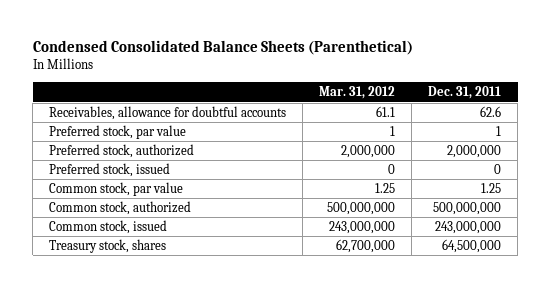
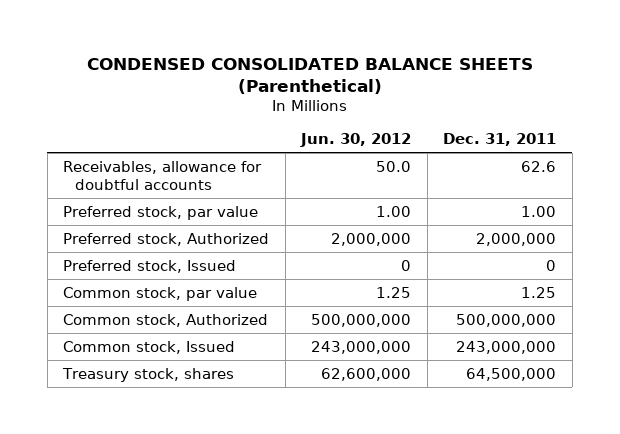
- Condensed Consolidated Balance Sheets (Parenthetical)
+ CONDENSED CONSOLIDATED BALANCE SHEETS (Parenthetical)
- | Mar. 31, 2012 | Dec. 31, 2011
+ | Jun. 30, 2012 | Dec. 31, 2011
- Preferred stock, par value | 1 | 1
- Preferred stock, authorized | 2,000,000 | 2,000,000
- Preferred stock, issued | 0 | 0
+ Preferred stock, par value | 1.00 | 1.00
+ Preferred stock, Authorized | 2,000,000 | 2,000,000
+ Preferred stock, Issued | 0 | 0
- Common stock, authorized | 500,000,000 | 500,000,000
- Common stock, issued | 243,000,000 | 243,000,000
+ Common stock, Authorized | 500,000,000 | 500,000,000
+ Common stock, Issued | 243,000,000 | 243,000,000

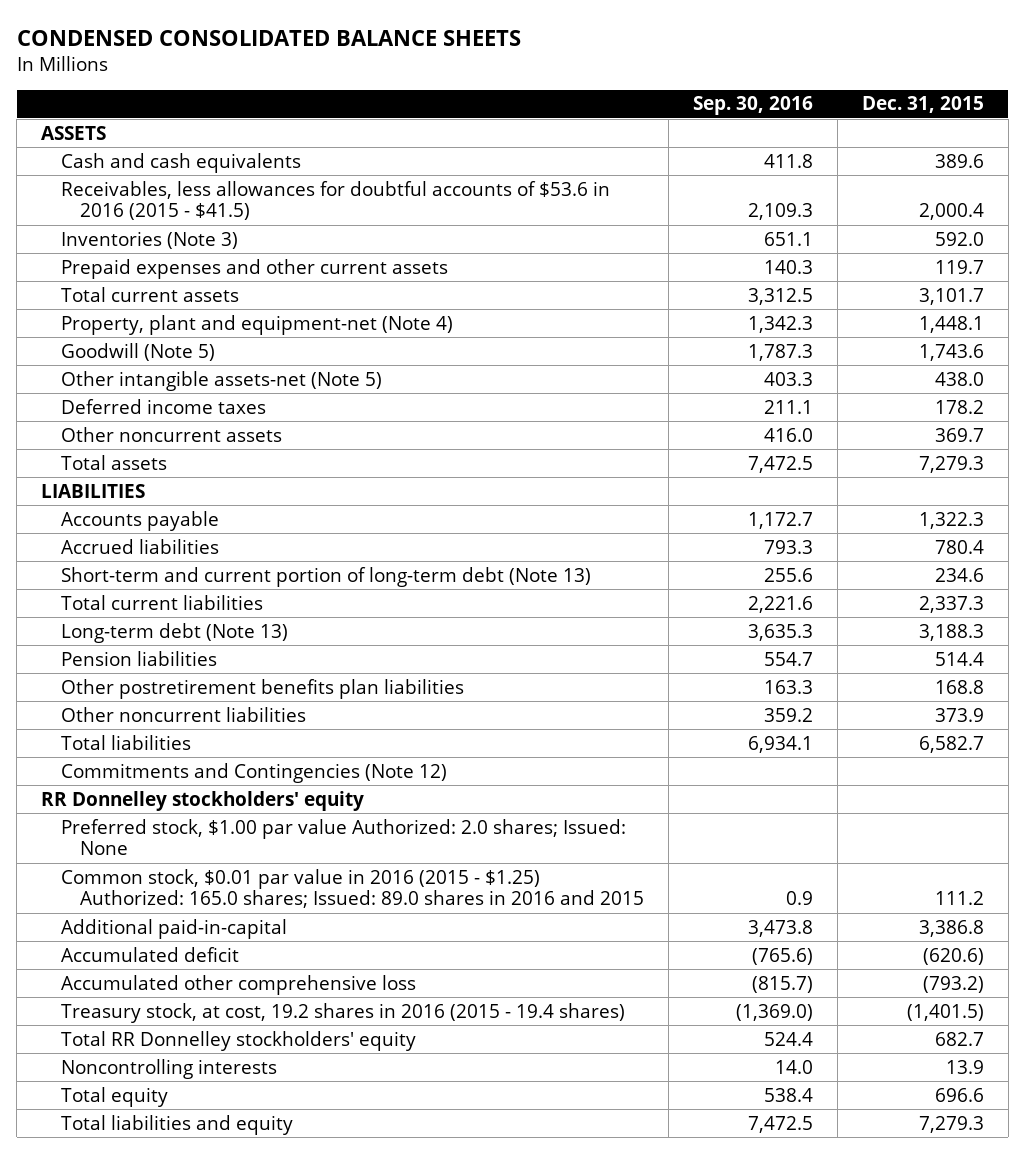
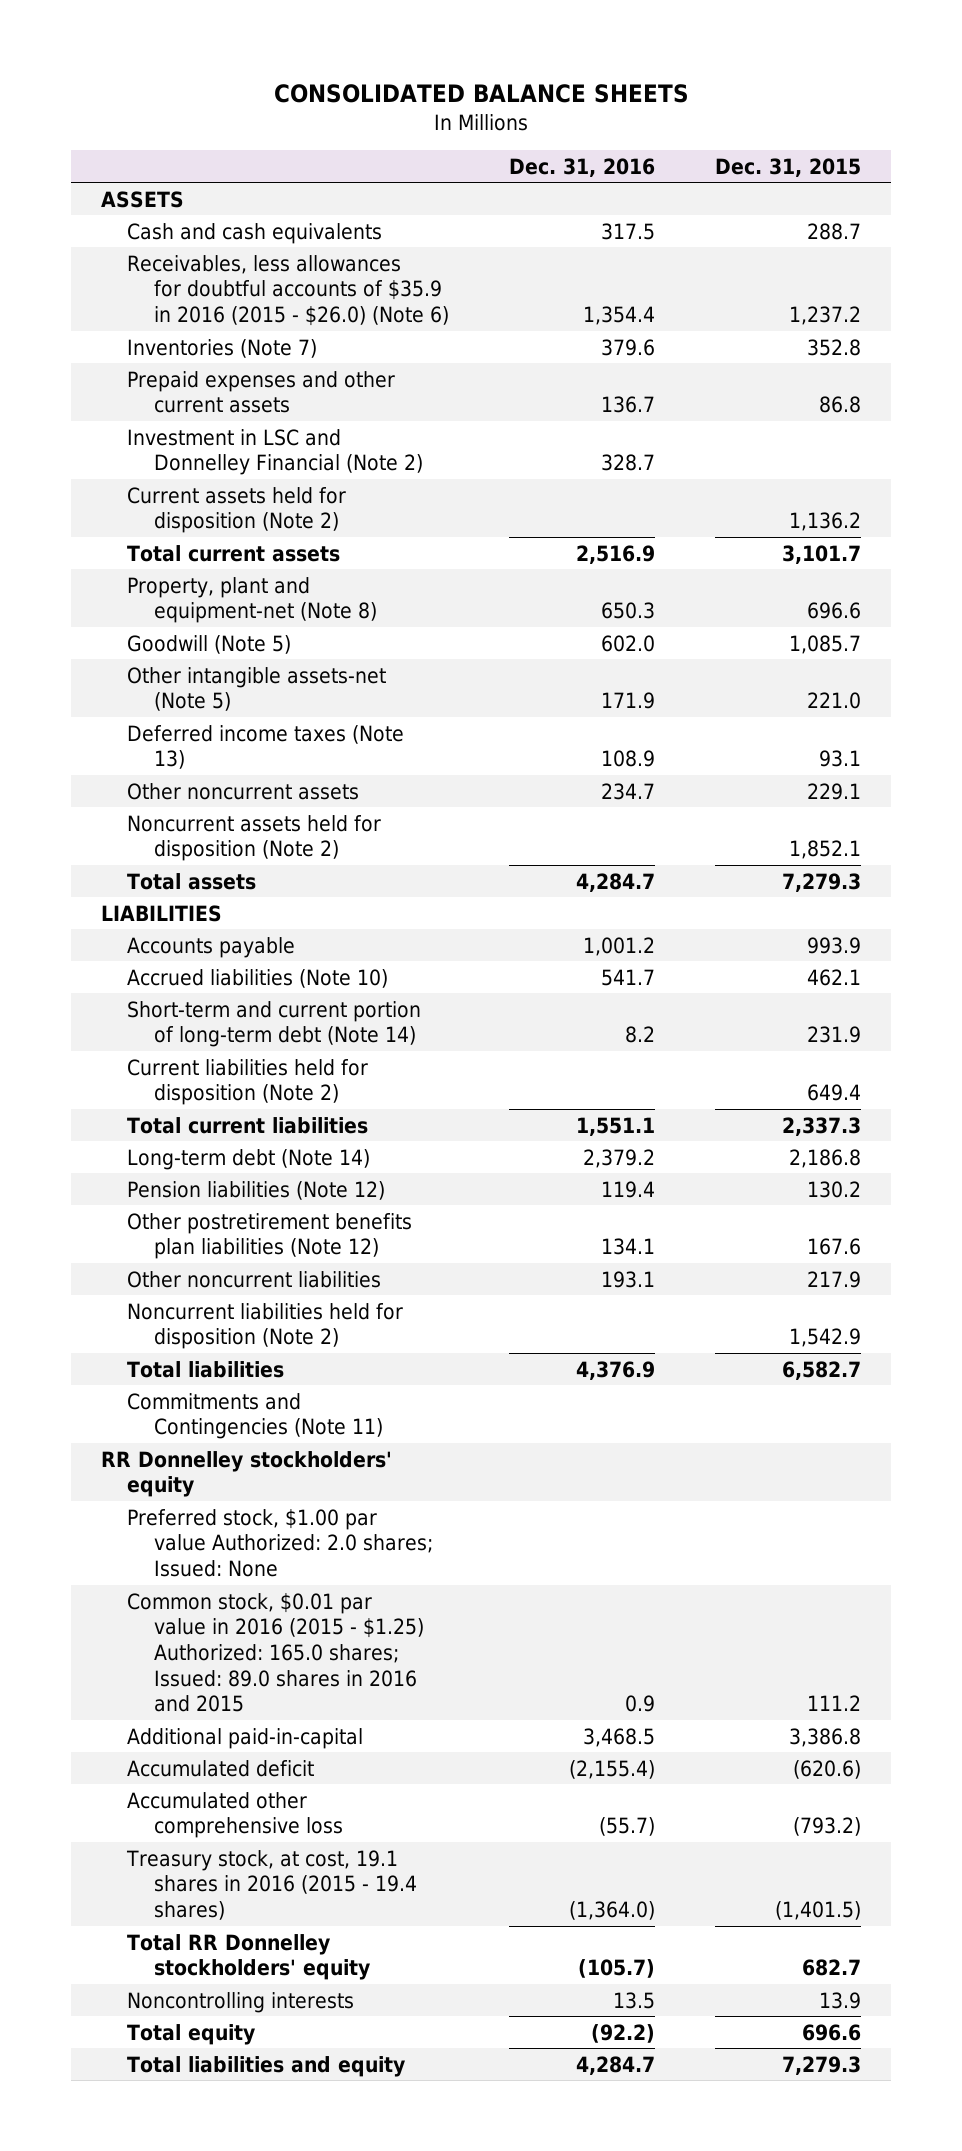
- CONDENSED CONSOLIDATED BALANCE SHEETS
+ CONSOLIDATED BALANCE SHEETS
- | Sep. 30, 2016 | Dec. 31, 2015
+ | Dec. 31, 2016 | Dec. 31, 2015
- Cash and cash equivalents | 411.8 | 389.6
- Receivables, less allowances for doubtful accounts of $53.6 in 2016 (2015 - $41.5) | 2,109.3 | 2,000.4
- Inventories (Note 3) | 651.1 | 592.0
- Prepaid expenses and other current assets | 140.3 | 119.7
+ Cash and cash equivalents | 317.5 | 288.7
+ Receivables, less allowances for doubtful accounts of $35.9 in 2016 (2015 - $26.0) (Note 6) | 1,354.4 | 1,237.2
+ Inventories (Note 7) | 379.6 | 352.8
+ Prepaid expenses and other current assets | 136.7 | 86.8
+ Investment in LSC and Donnelley Financial (Note 2) | 328.7 |
+ Current assets held for disposition (Note 2) | | 1,136.2
- Property, plant and equipment-net (Note 4) | 1,342.3 | 1,448.1
- Goodwill (Note 5) | 1,787.3 | 1,743.6
- Other intangible assets-net (Note 5) | 403.3 | 438.0
- Deferred income taxes | 211.1 | 178.2
- Other noncurrent assets | 416.0 | 369.7
+ Property, plant and equipment-net (Note 8) | 650.3 | 696.6
+ Goodwill (Note 5) | 602.0 | 1,085.7
+ Other intangible assets-net (Note 5) | 171.9 | 221.0
+ Deferred income taxes (Note 13) | 108.9 | 93.1
+ Other noncurrent assets | 234.7 | 229.1
+ Noncurrent assets held for disposition (Note 2) | | 1,852.1
- Accounts payable | 1,172.7 | 1,322.3
- Accrued liabilities | 793.3 | 780.4
- Short-term and current portion of long-term debt (Note 13) | 255.6 | 234.6
+ Accounts payable | 1,001.2 | 993.9
+ Accrued liabilities (Note 10) | 541.7 | 462.1
+ Short-term and current portion of long-term debt (Note 14) | 8.2 | 231.9
+ Current liabilities held for disposition (Note 2) | | 649.4
- Long-term debt (Note 13) | 3,635.3 | 3,188.3
- Pension liabilities | 554.7 | 514.4
- Other postretirement benefits plan liabilities | 163.3 | 168.8
- Other noncurrent liabilities | 359.2 | 373.9
+ Long-term debt (Note 14) | 2,379.2 | 2,186.8
+ Pension liabilities (Note 12) | 119.4 | 130.2
+ Other postretirement benefits plan liabilities (Note 12) | 134.1 | 167.6
+ Other noncurrent liabilities | 193.1 | 217.9
+ Noncurrent liabilities held for disposition (Note 2) | | 1,542.9
- Commitments and Contingencies (Note 12)
+ Commitments and Contingencies (Note 11)
- Treasury stock, at cost, 19.2 shares in 2016 (2015 - 19.4 shares) | (1,369.0) | (1,401.5)
+ Treasury stock, at cost, 19.1 shares in 2016 (2015 - 19.4 shares) | (1,364.0) | (1,401.5)

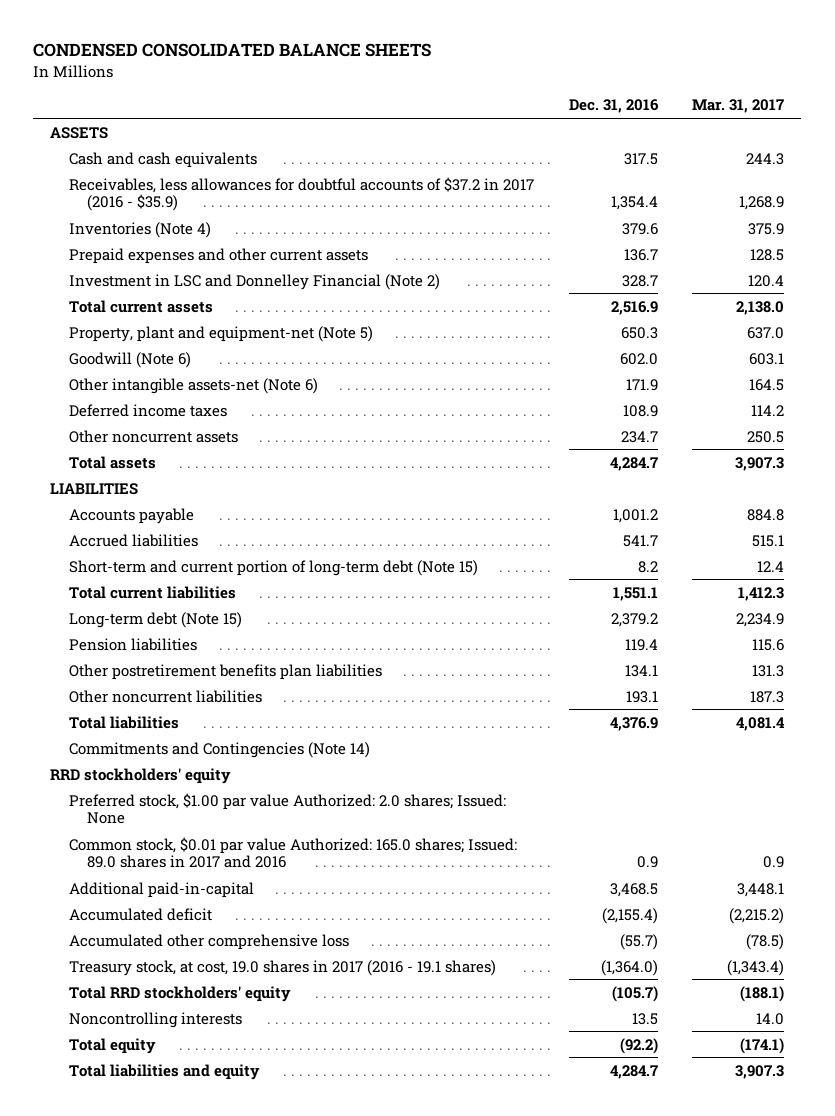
- CONSOLIDATED BALANCE SHEETS
+ CONDENSED CONSOLIDATED BALANCE SHEETS
- | Dec. 31, 2016 | Dec. 31, 2015
+ | Dec. 31, 2016 | Mar. 31, 2017
- Receivables, less allowances for doubtful accounts of $35.9 in 2016 (2015 - $26.0) (Note 6) | 1,354.4 | 1,237.2
- Inventories (Note 7) | 379.6 | 352.8
+ Receivables, less allowances for doubtful accounts of $37.2 in 2017 (2016 - $35.9) | 1,354.4 | 1,268.9
+ Inventories (Note 4) | 379.6 | 375.9
- Current assets held for disposition (Note 2) | | 1,136.2
- Property, plant and equipment-net (Note 8) | 650.3 | 696.6
- Goodwill (Note 5) | 602.0 | 1,085.7
- Other intangible assets-net (Note 5) | 171.9 | 221.0
- Deferred income taxes (Note 13) | 108.9 | 93.1
+ Property, plant and equipment-net (Note 5) | 650.3 | 637.0
+ Goodwill (Note 6) | 602.0 | 603.1
+ Other intangible assets-net (Note 6) | 171.9 | 164.5
+ Deferred income taxes | 108.9 | 114.2
- Noncurrent assets held for disposition (Note 2) | | 1,852.1
- Accrued liabilities (Note 10) | 541.7 | 462.1
- Short-term and current portion of long-term debt (Note 14) | 8.2 | 231.9
- Current liabilities held for disposition (Note 2) | | 649.4
+ Accrued liabilities | 541.7 | 515.1
+ Short-term and current portion of long-term debt (Note 15) | 8.2 | 12.4
- Long-term debt (Note 14) | 2,379.2 | 2,186.8
- Pension liabilities (Note 12) | 119.4 | 130.2
- Other postretirement benefits plan liabilities (Note 12) | 134.1 | 167.6
+ Long-term debt (Note 15) | 2,379.2 | 2,234.9
+ Pension liabilities | 119.4 | 115.6
+ Other postretirement benefits plan liabilities | 134.1 | 131.3
- Noncurrent liabilities held for disposition (Note 2) | | 1,542.9
- Commitments and Contingencies (Note 11)
- RR Donnelley stockholders' equity
+ Commitments and Contingencies (Note 14)
+ RRD stockholders' equity
- Common stock, $0.01 par value in 2016 (2015 - $1.25) Authorized: 165.0 shares; Issued: 89.0 shares in 2016 and 2015 | 0.9 | 111.2
+ Common stock, $0.01 par value Authorized: 165.0 shares; Issued: 89.0 shares in 2017 and 2016 | 0.9 | 0.9
- Treasury stock, at cost, 19.1 shares in 2016 (2015 - 19.4 shares) | (1,364.0) | (1,401.5)
- Total RR Donnelley stockholders' equity | (105.7) | 682.7
+ Treasury stock, at cost, 19.0 shares in 2017 (2016 - 19.1 shares) | (1,364.0) | (1,343.4)
+ Total RRD stockholders' equity | (105.7) | (188.1)

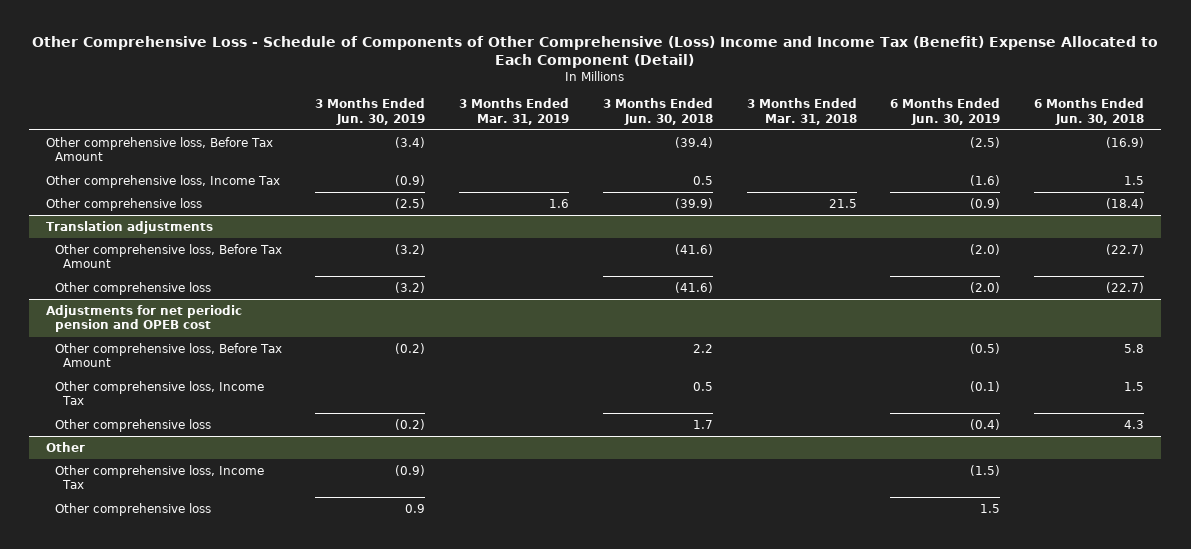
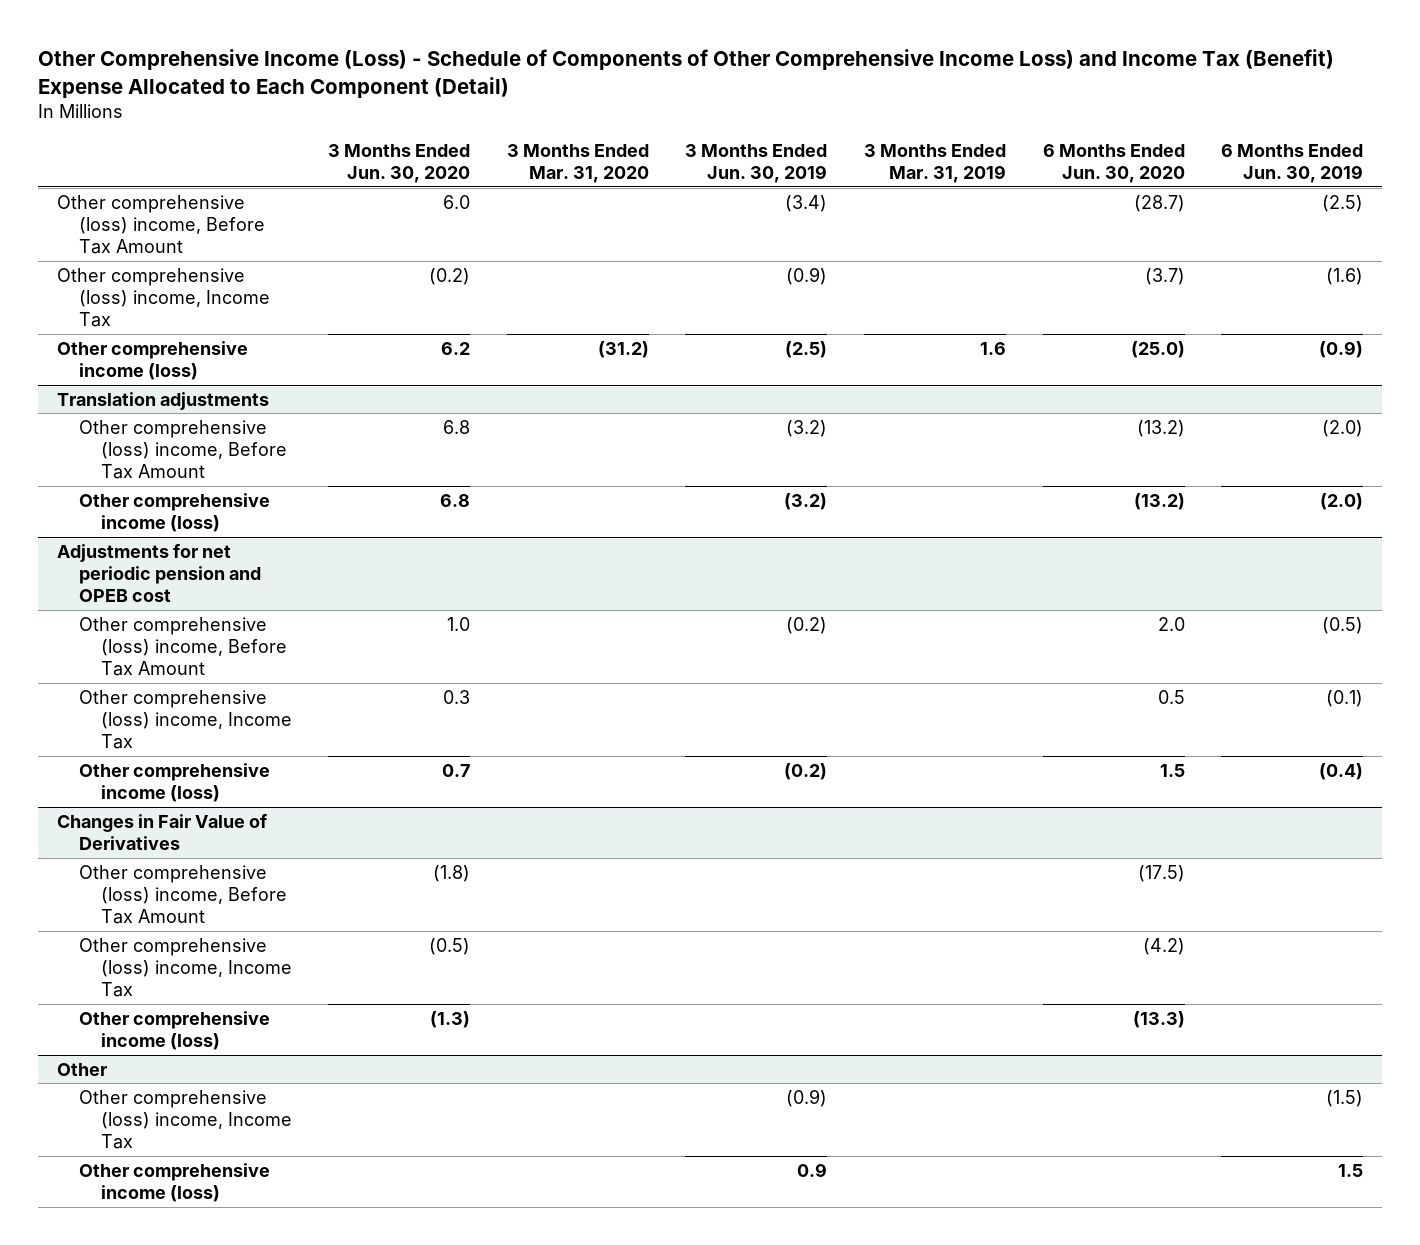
- Other Comprehensive Loss - Schedule of Components of Other Comprehensive (Loss) Income and Income Tax (Benefit) Expense Allocated to Each Component (Detail)
+ Other Comprehensive Income (Loss) - Schedule of Components of Other Comprehensive Income Loss) and Income Tax (Benefit) Expense Allocated to Each Component (Detail)
- | 3 Months Ended Jun. 30, 2019 | 3 Months Ended Mar. 31, 2019 | 3 Months Ended Jun. 30, 2018 | 3 Months Ended Mar. 31, 2018 | 6 Months Ended Jun. 30, 2019 | 6 Months Ended Jun. 30, 2018
+ | 3 Months Ended Jun. 30, 2020 | 3 Months Ended Mar. 31, 2020 | 3 Months Ended Jun. 30, 2019 | 3 Months Ended Mar. 31, 2019 | 6 Months Ended Jun. 30, 2020 | 6 Months Ended Jun. 30, 2019
- Other comprehensive loss, Before Tax Amount | (3.4) | | (39.4) | | (2.5) | (16.9)
- Other comprehensive loss, Income Tax | (0.9) | | 0.5 | | (1.6) | 1.5
- Other comprehensive loss | (2.5) | 1.6 | (39.9) | 21.5 | (0.9) | (18.4)
+ Other comprehensive (loss) income, Before Tax Amount | 6.0 | | (3.4) | | (28.7) | (2.5)
+ Other comprehensive (loss) income, Income Tax | (0.2) | | (0.9) | | (3.7) | (1.6)
+ Other comprehensive income (loss) | 6.2 | (31.2) | (2.5) | 1.6 | (25.0) | (0.9)
@ Translation adjustments
- Other comprehensive loss, Before Tax Amount | (3.2) | | (41.6) | | (2.0) | (22.7)
- Other comprehensive loss | (3.2) | | (41.6) | | (2.0) | (22.7)
+ Other comprehensive (loss) income, Before Tax Amount | 6.8 | | (3.2) | | (13.2) | (2.0)
+ Other comprehensive income (loss) | 6.8 | | (3.2) | | (13.2) | (2.0)
@ Adjustments for net periodic pension and OPEB cost
- Other comprehensive loss, Before Tax Amount | (0.2) | | 2.2 | | (0.5) | 5.8
- Other comprehensive loss, Income Tax | | | 0.5 | | (0.1) | 1.5
- Other comprehensive loss | (0.2) | | 1.7 | | (0.4) | 4.3
+ Other comprehensive (loss) income, Before Tax Amount | 1.0 | | (0.2) | | 2.0 | (0.5)
+ Other comprehensive (loss) income, Income Tax | 0.3 | | | | 0.5 | (0.1)
+ Other comprehensive income (loss) | 0.7 | | (0.2) | | 1.5 | (0.4)
+ Changes in Fair Value of Derivatives
+ Other comprehensive (loss) income, Before Tax Amount | (1.8) | | | | (17.5) |
+ Other comprehensive (loss) income, Income Tax | (0.5) | | | | (4.2) |
+ Other comprehensive income (loss) | (1.3) | | | | (13.3) |
@ Other
- Other comprehensive loss, Income Tax | (0.9) | | | | (1.5) |
- Other comprehensive loss | 0.9 | | | | 1.5 |
+ Other comprehensive (loss) income, Income Tax | | | (0.9) | | | (1.5)
+ Other comprehensive income (loss) | | | 0.9 | | | 1.5

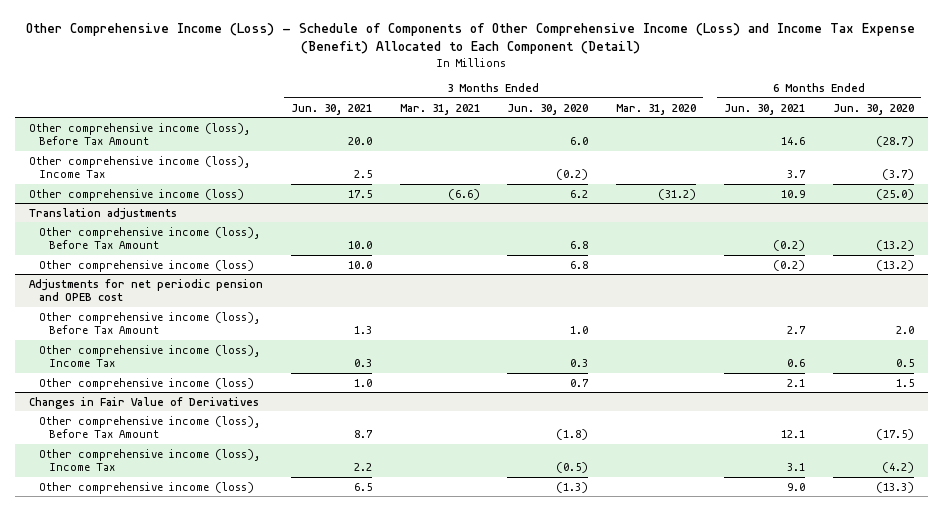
- Other Comprehensive Income (Loss) - Schedule of Components of Other Comprehensive Income Loss) and Income Tax (Benefit) Expense Allocated to Each Component (Detail)
+ Other Comprehensive Income (Loss) - Schedule of Components of Other Comprehensive Income (Loss) and Income Tax Expense (Benefit) Allocated to Each Component (Detail)
- | 3 Months Ended Jun. 30, 2020 | 3 Months Ended Mar. 31, 2020 | 3 Months Ended Jun. 30, 2019 | 3 Months Ended Mar. 31, 2019 | 6 Months Ended Jun. 30, 2020 | 6 Months Ended Jun. 30, 2019
+ | 3 Months Ended Jun. 30, 2021 | 3 Months Ended Mar. 31, 2021 | 3 Months Ended Jun. 30, 2020 | 3 Months Ended Mar. 31, 2020 | 6 Months Ended Jun. 30, 2021 | 6 Months Ended Jun. 30, 2020
- Other comprehensive (loss) income, Before Tax Amount | 6.0 | | (3.4) | | (28.7) | (2.5)
- Other comprehensive (loss) income, Income Tax | (0.2) | | (0.9) | | (3.7) | (1.6)
+ Other comprehensive income (loss), Before Tax Amount | 20.0 | | 6.0 | | 14.6 | (28.7)
+ Other comprehensive income (loss), Income Tax | 2.5 | | (0.2) | | 3.7 | (3.7)
@ Translation adjustments
- Other comprehensive (loss) income, Before Tax Amount | 6.8 | | (3.2) | | (13.2) | (2.0)
+ Other comprehensive income (loss), Before Tax Amount | 10.0 | | 6.8 | | (0.2) | (13.2)
@ Adjustments for net periodic pension and OPEB cost
- Other comprehensive (loss) income, Before Tax Amount | 1.0 | | (0.2) | | 2.0 | (0.5)
- Other comprehensive (loss) income, Income Tax | 0.3 | | | | 0.5 | (0.1)
+ Other comprehensive income (loss), Before Tax Amount | 1.3 | | 1.0 | | 2.7 | 2.0
+ Other comprehensive income (loss), Income Tax | 0.3 | | 0.3 | | 0.6 | 0.5
@ Changes in Fair Value of Derivatives
- Other comprehensive (loss) income, Before Tax Amount | (1.8) | | | | (17.5) |
- Other comprehensive (loss) income, Income Tax | (0.5) | | | | (4.2) |
+ Other comprehensive income (loss), Before Tax Amount | 8.7 | | (1.8) | | 12.1 | (17.5)
+ Other comprehensive income (loss), Income Tax | 2.2 | | (0.5) | | 3.1 | (4.2)
- Other
- Other comprehensive (loss) income, Income Tax | | | (0.9) | | | (1.5)
- Other comprehensive income (loss) | | | 0.9 | | | 1.5

